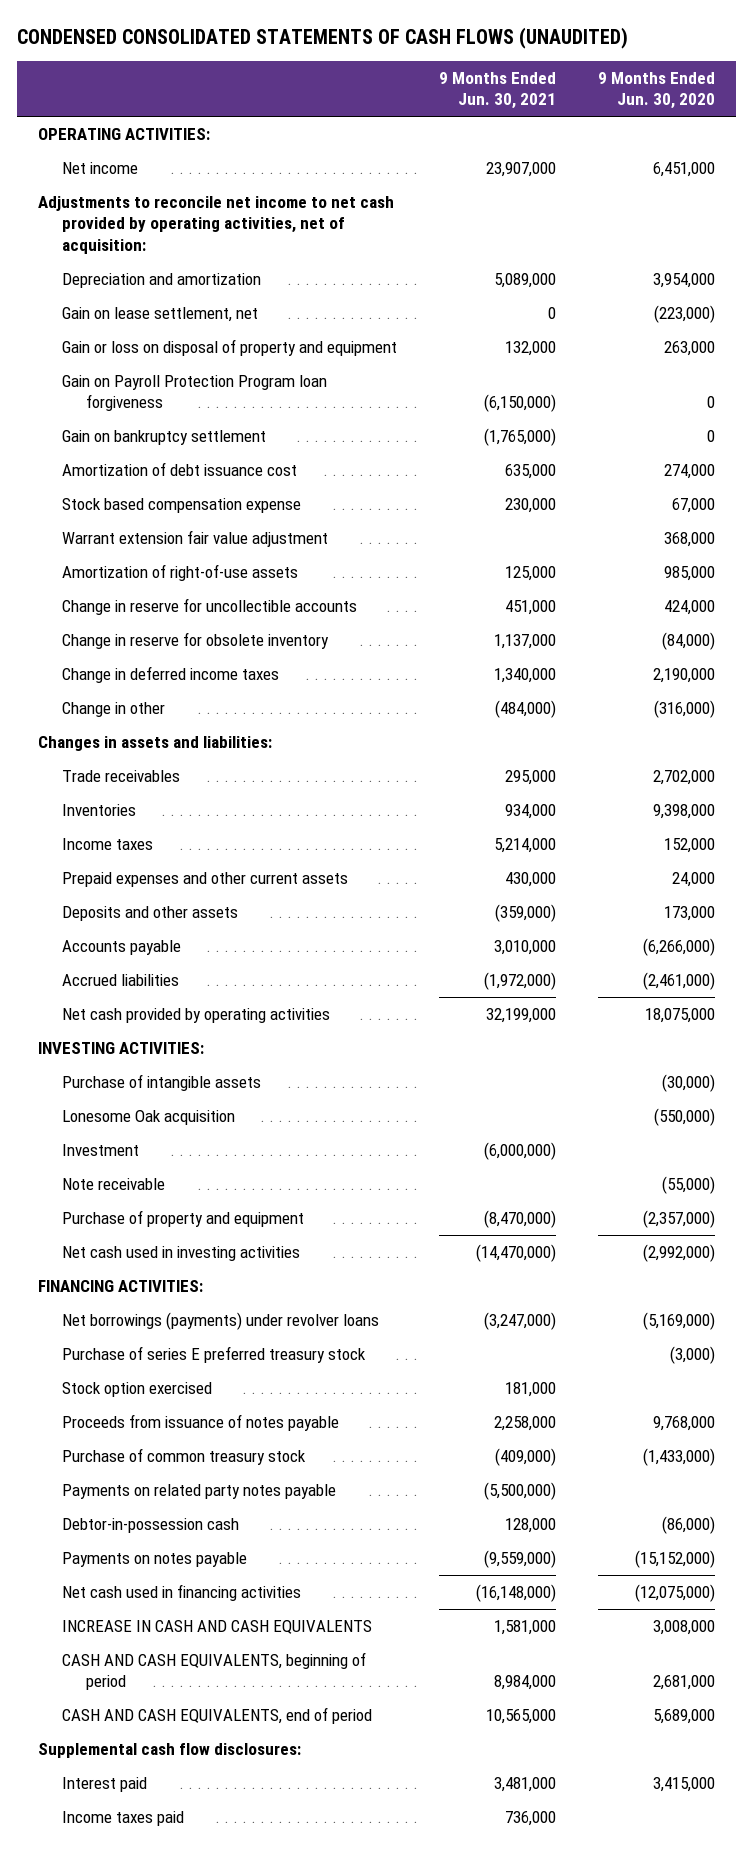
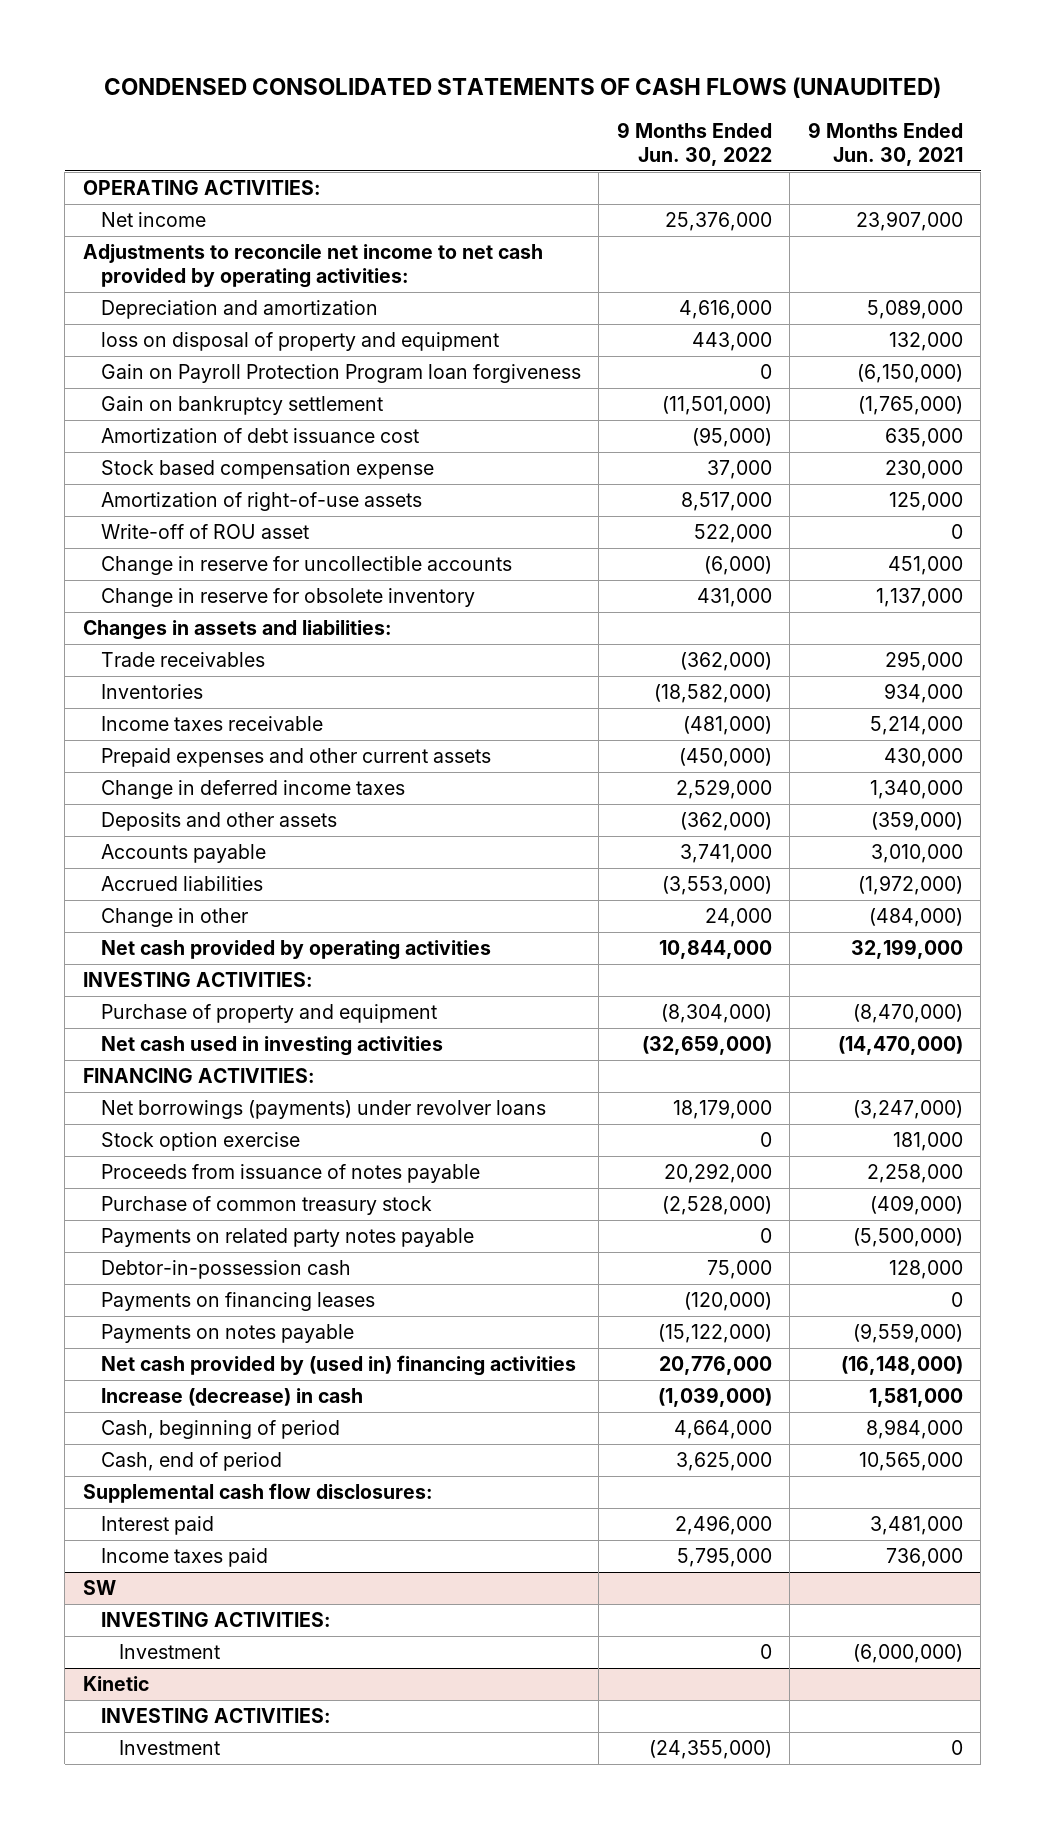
- | 9 Months Ended Jun. 30, 2021 | 9 Months Ended Jun. 30, 2020
+ | 9 Months Ended Jun. 30, 2022 | 9 Months Ended Jun. 30, 2021
- Adjustments to reconcile net income to net cash provided by operating activities, net of acquisition:
+ Adjustments to reconcile net income to net cash provided by operating activities:
- Gain on lease settlement, net | 0 | (223,000)
- Gain or loss on disposal of property and equipment | 132,000 | 263,000
+ loss on disposal of property and equipment | 443,000 | 132,000
- Warrant extension fair value adjustment | | 368,000
+ Write-off of ROU asset | 522,000 | 0
- Income taxes | 5,214,000 | 152,000
+ Income taxes receivable | (481,000) | 5,214,000
moved down: Change in deferred income taxes | 2,529,000 | 1,340,000
moved down: Change in other | 24,000 | (484,000)
- Purchase of intangible assets | | (30,000)
- Lonesome Oak acquisition | | (550,000)
- Investment | (6,000,000) |
- Note receivable | | (55,000)
- Purchase of series E preferred treasury stock | | (3,000)
- Stock option exercised | 181,000 |
+ Stock option exercise | 0 | 181,000
+ Payments on financing leases | (120,000) | 0
- Net cash used in financing activities | (16,148,000) | (12,075,000)
- INCREASE IN CASH AND CASH EQUIVALENTS | 1,581,000 | 3,008,000
- CASH AND CASH EQUIVALENTS, beginning of period | 8,984,000 | 2,681,000
- CASH AND CASH EQUIVALENTS, end of period | 10,565,000 | 5,689,000
+ Net cash provided by (used in) financing activities | 20,776,000 | (16,148,000)
+ Increase (decrease) in cash | (1,039,000) | 1,581,000
+ Cash, beginning of period | 4,664,000 | 8,984,000
+ Cash, end of period | 3,625,000 | 10,565,000
+ SW
+ INVESTING ACTIVITIES:
+ Investment | 0 | (6,000,000)
+ Kinetic
+ INVESTING ACTIVITIES:
+ Investment | (24,355,000) | 0

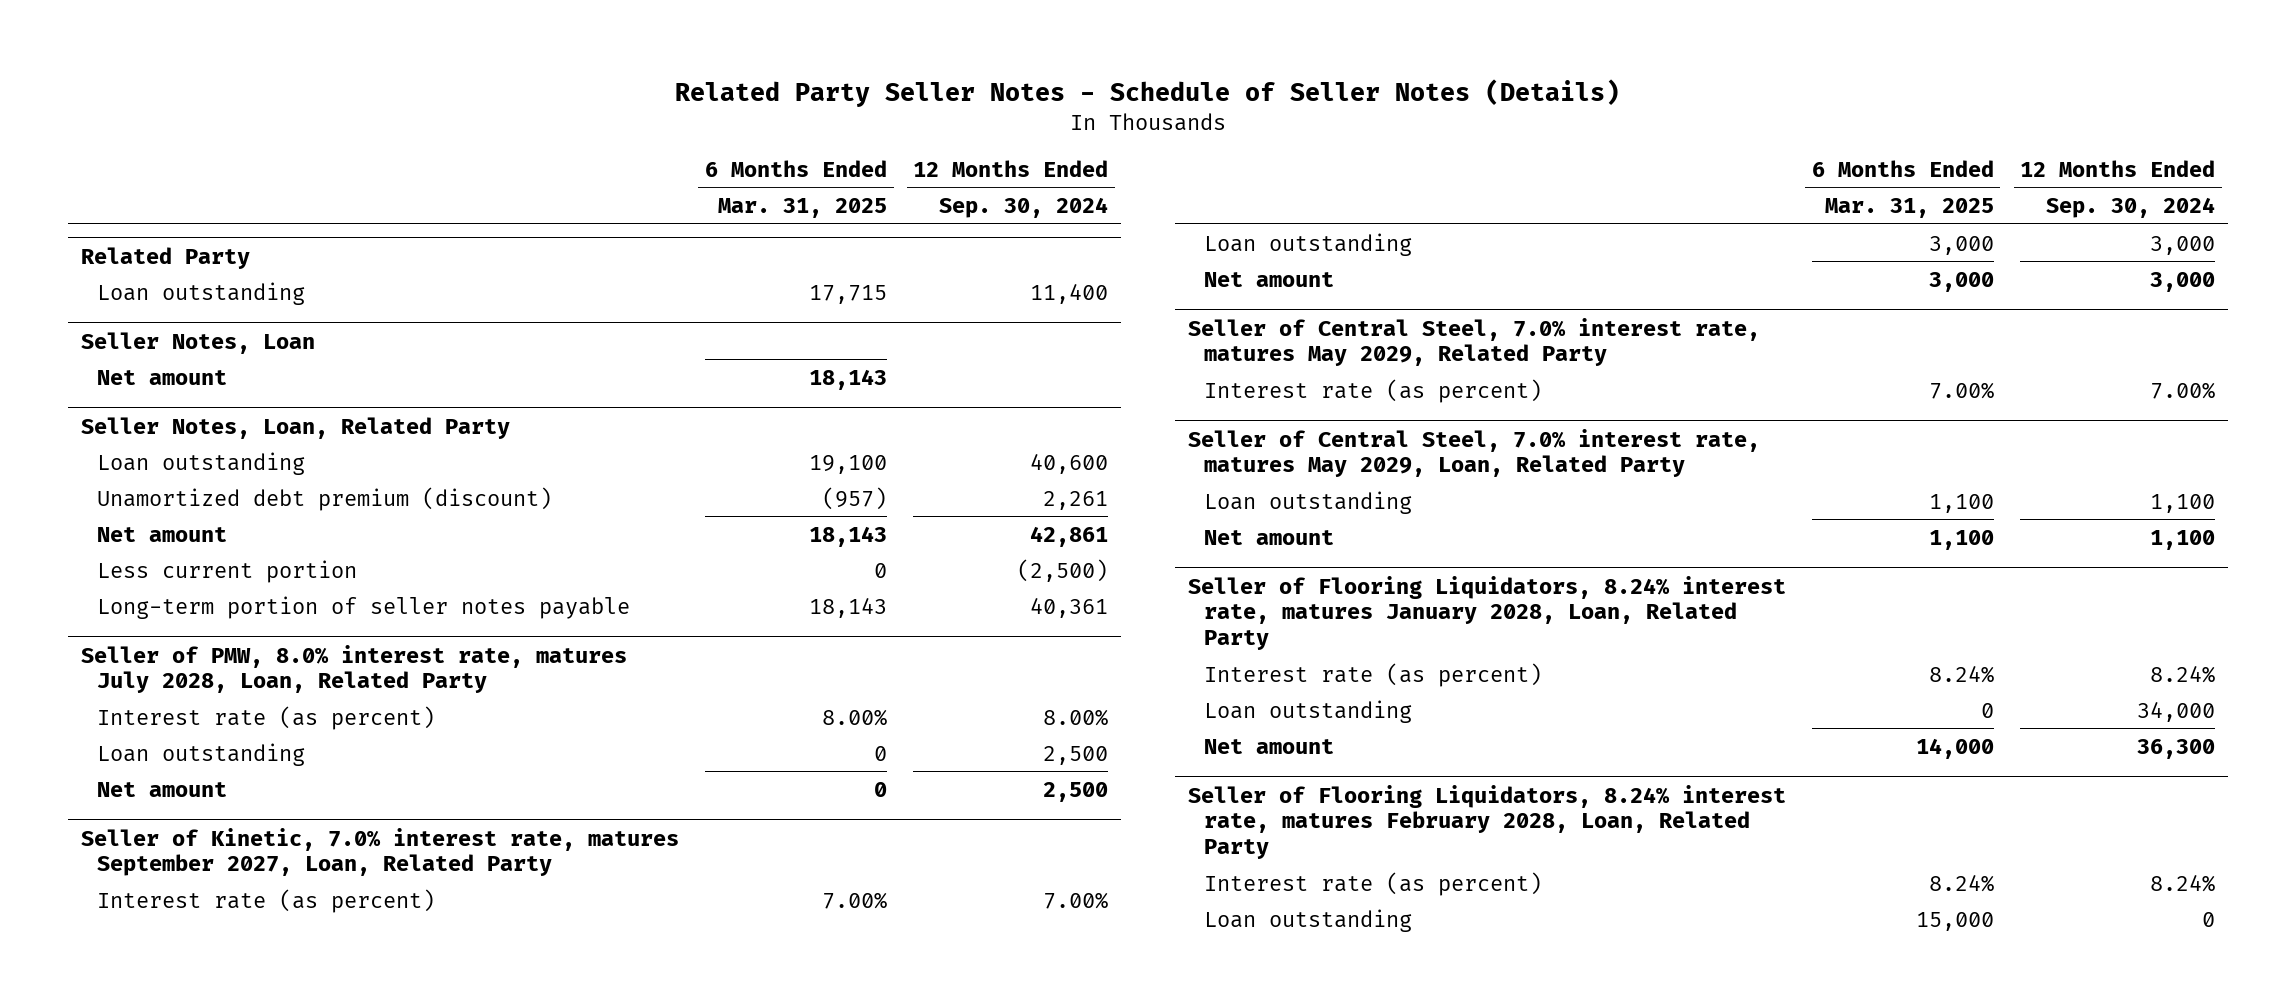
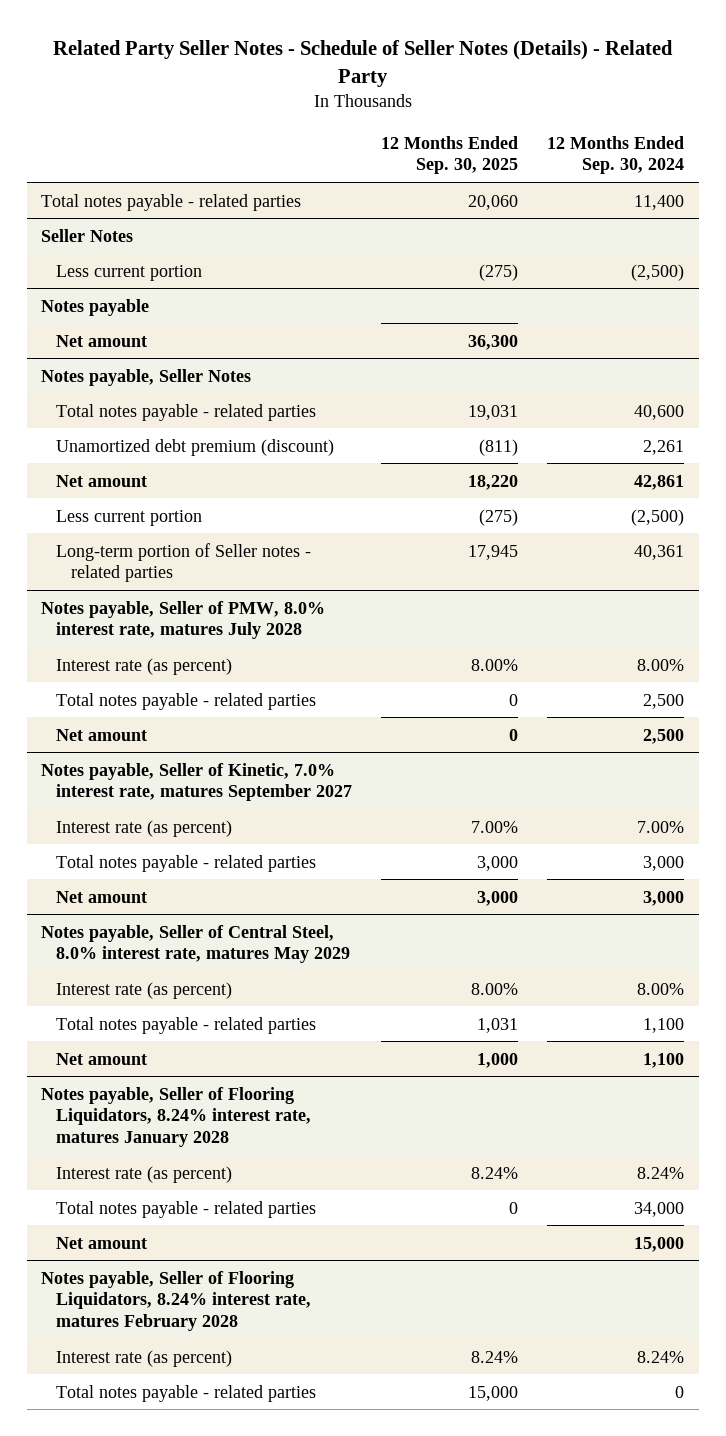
- Related Party Seller Notes - Schedule of Seller Notes (Details)
+ Related Party Seller Notes - Schedule of Seller Notes (Details) - Related Party
- | 6 Months Ended Mar. 31, 2025 | 12 Months Ended Sep. 30, 2024
+ | 12 Months Ended Sep. 30, 2025 | 12 Months Ended Sep. 30, 2024
- Related Party
- Loan outstanding | 17,715 | 11,400
- Seller Notes, Loan
+ Total notes payable - related parties | 20,060 | 11,400
+ Seller Notes
+ Less current portion | (275) | (2,500)
+ Notes payable
- Seller Notes, Loan, Related Party
- Loan outstanding | 19,100 | 40,600
+ Notes payable, Seller Notes
+ Total notes payable - related parties | 19,031 | 40,600
- Long-term portion of seller notes payable | 18,143 | 40,361
- Seller of PMW, 8.0% interest rate, matures July 2028, Loan, Related Party
+ Long-term portion of Seller notes - related parties | 17,945 | 40,361
+ Notes payable, Seller of PMW, 8.0% interest rate, matures July 2028
- Loan outstanding | 0 | 2,500
+ Total notes payable - related parties | 0 | 2,500
- Seller of Kinetic, 7.0% interest rate, matures September 2027, Loan, Related Party
+ Notes payable, Seller of Kinetic, 7.0% interest rate, matures September 2027
- Loan outstanding | 3,000 | 3,000
+ Total notes payable - related parties | 3,000 | 3,000
- Seller of Central Steel, 7.0% interest rate, matures May 2029, Related Party
- Interest rate (as percent) | 7.00% | 7.00%
- Seller of Central Steel, 7.0% interest rate, matures May 2029, Loan, Related Party
- Loan outstanding | 1,100 | 1,100
+ Notes payable, Seller of Central Steel, 8.0% interest rate, matures May 2029
+ Interest rate (as percent) | 8.00% | 8.00%
+ Total notes payable - related parties | 1,031 | 1,100
- Seller of Flooring Liquidators, 8.24% interest rate, matures January 2028, Loan, Related Party
+ Notes payable, Seller of Flooring Liquidators, 8.24% interest rate, matures January 2028
- Loan outstanding | 0 | 34,000
- Net amount | 14,000 | 36,300
- Seller of Flooring Liquidators, 8.24% interest rate, matures February 2028, Loan, Related Party
+ Total notes payable - related parties | 0 | 34,000
+ Net amount | | 15,000
+ Notes payable, Seller of Flooring Liquidators, 8.24% interest rate, matures February 2028
- Loan outstanding | 15,000 | 0
+ Total notes payable - related parties | 15,000 | 0

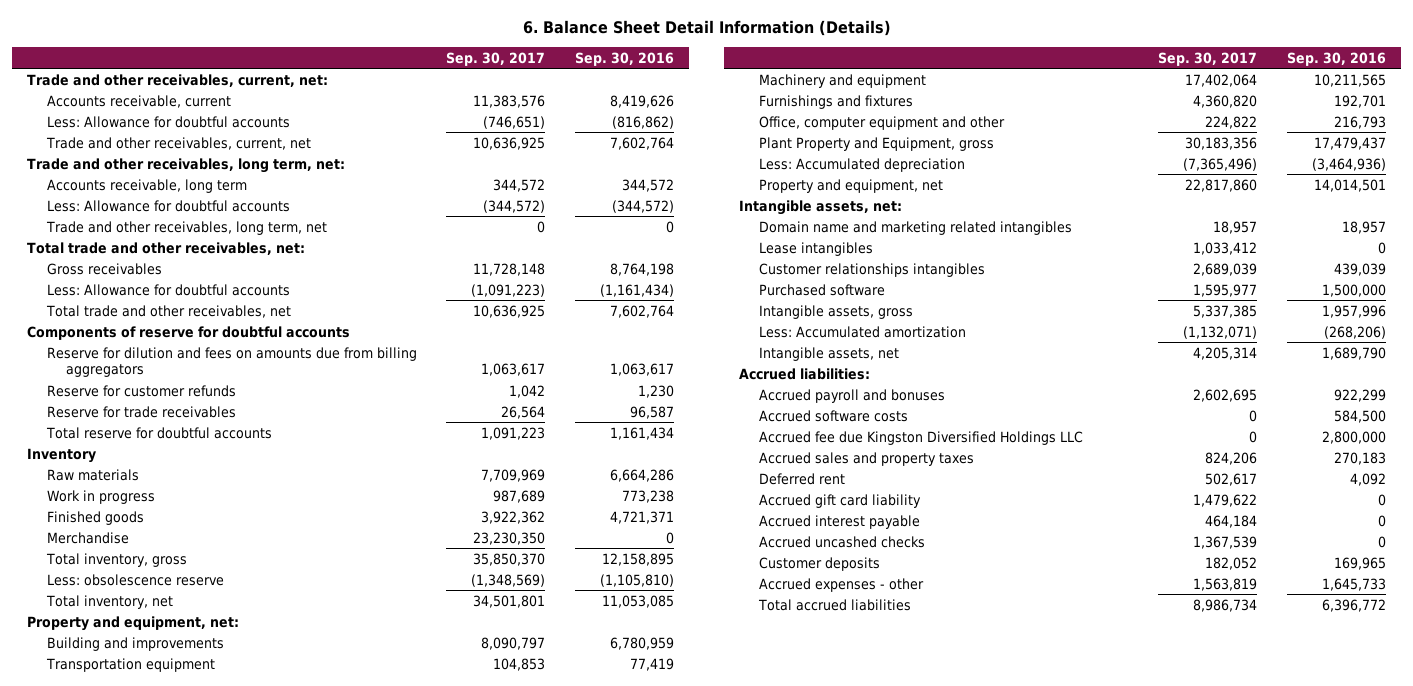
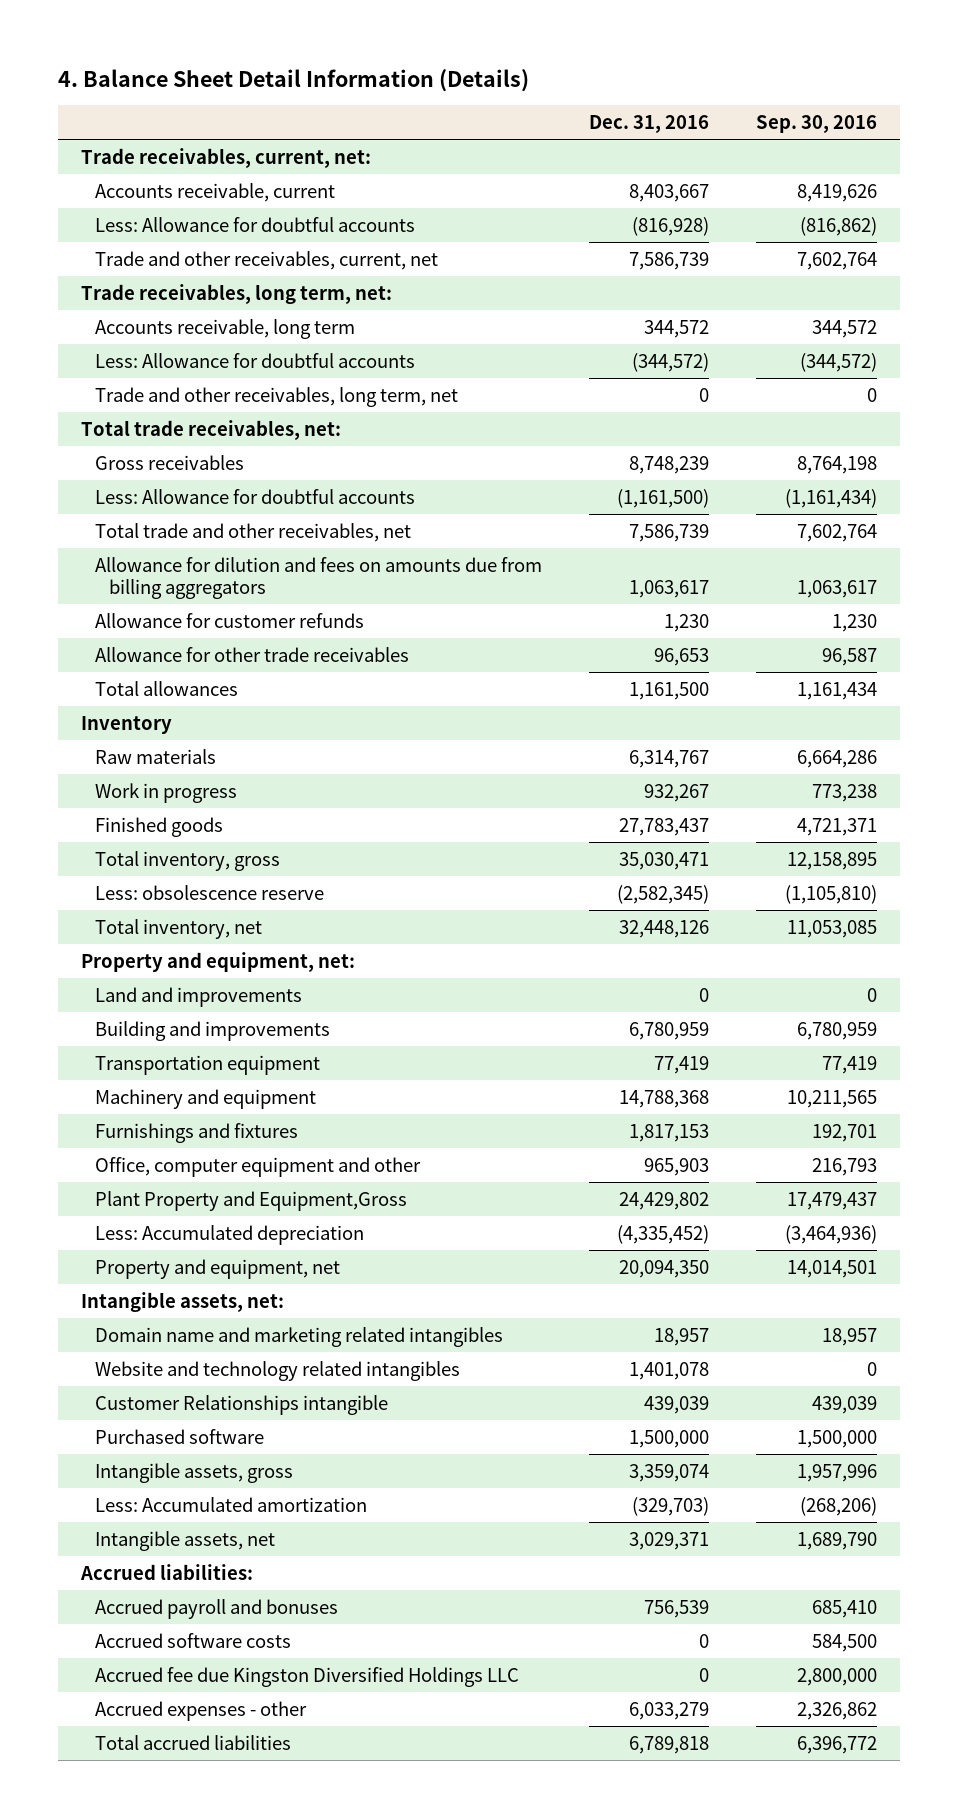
- 6. Balance Sheet Detail Information (Details)
+ 4. Balance Sheet Detail Information (Details)
- | Sep. 30, 2017 | Sep. 30, 2016
+ | Dec. 31, 2016 | Sep. 30, 2016
- Trade and other receivables, current, net:
+ Trade receivables, current, net:
- Trade and other receivables, long term, net:
+ Trade receivables, long term, net:
- Total trade and other receivables, net:
+ Total trade receivables, net:
- Components of reserve for doubtful accounts
- Reserve for dilution and fees on amounts due from billing aggregators | 1,063,617 | 1,063,617
- Reserve for customer refunds | 1,042 | 1,230
- Reserve for trade receivables | 26,564 | 96,587
- Total reserve for doubtful accounts | 1,091,223 | 1,161,434
+ Allowance for dilution and fees on amounts due from billing aggregators | 1,063,617 | 1,063,617
+ Allowance for customer refunds | 1,230 | 1,230
+ Allowance for other trade receivables | 96,653 | 96,587
+ Total allowances | 1,161,500 | 1,161,434
- Merchandise | 23,230,350 | 0
+ Land and improvements | 0 | 0
- Plant Property and Equipment, gross | 30,183,356 | 17,479,437
+ Plant Property and Equipment,Gross | 24,429,802 | 17,479,437
- Lease intangibles | 1,033,412 | 0
- Customer relationships intangibles | 2,689,039 | 439,039
+ Website and technology related intangibles | 1,401,078 | 0
+ Customer Relationships intangible | 439,039 | 439,039
- Accrued payroll and bonuses | 2,602,695 | 922,299
+ Accrued payroll and bonuses | 756,539 | 685,410
- Accrued sales and property taxes | 824,206 | 270,183
- Deferred rent | 502,617 | 4,092
- Accrued gift card liability | 1,479,622 | 0
- Accrued interest payable | 464,184 | 0
- Accrued uncashed checks | 1,367,539 | 0
- Customer deposits | 182,052 | 169,965
- Accrued expenses - other | 1,563,819 | 1,645,733
+ Accrued expenses - other | 6,033,279 | 2,326,862

